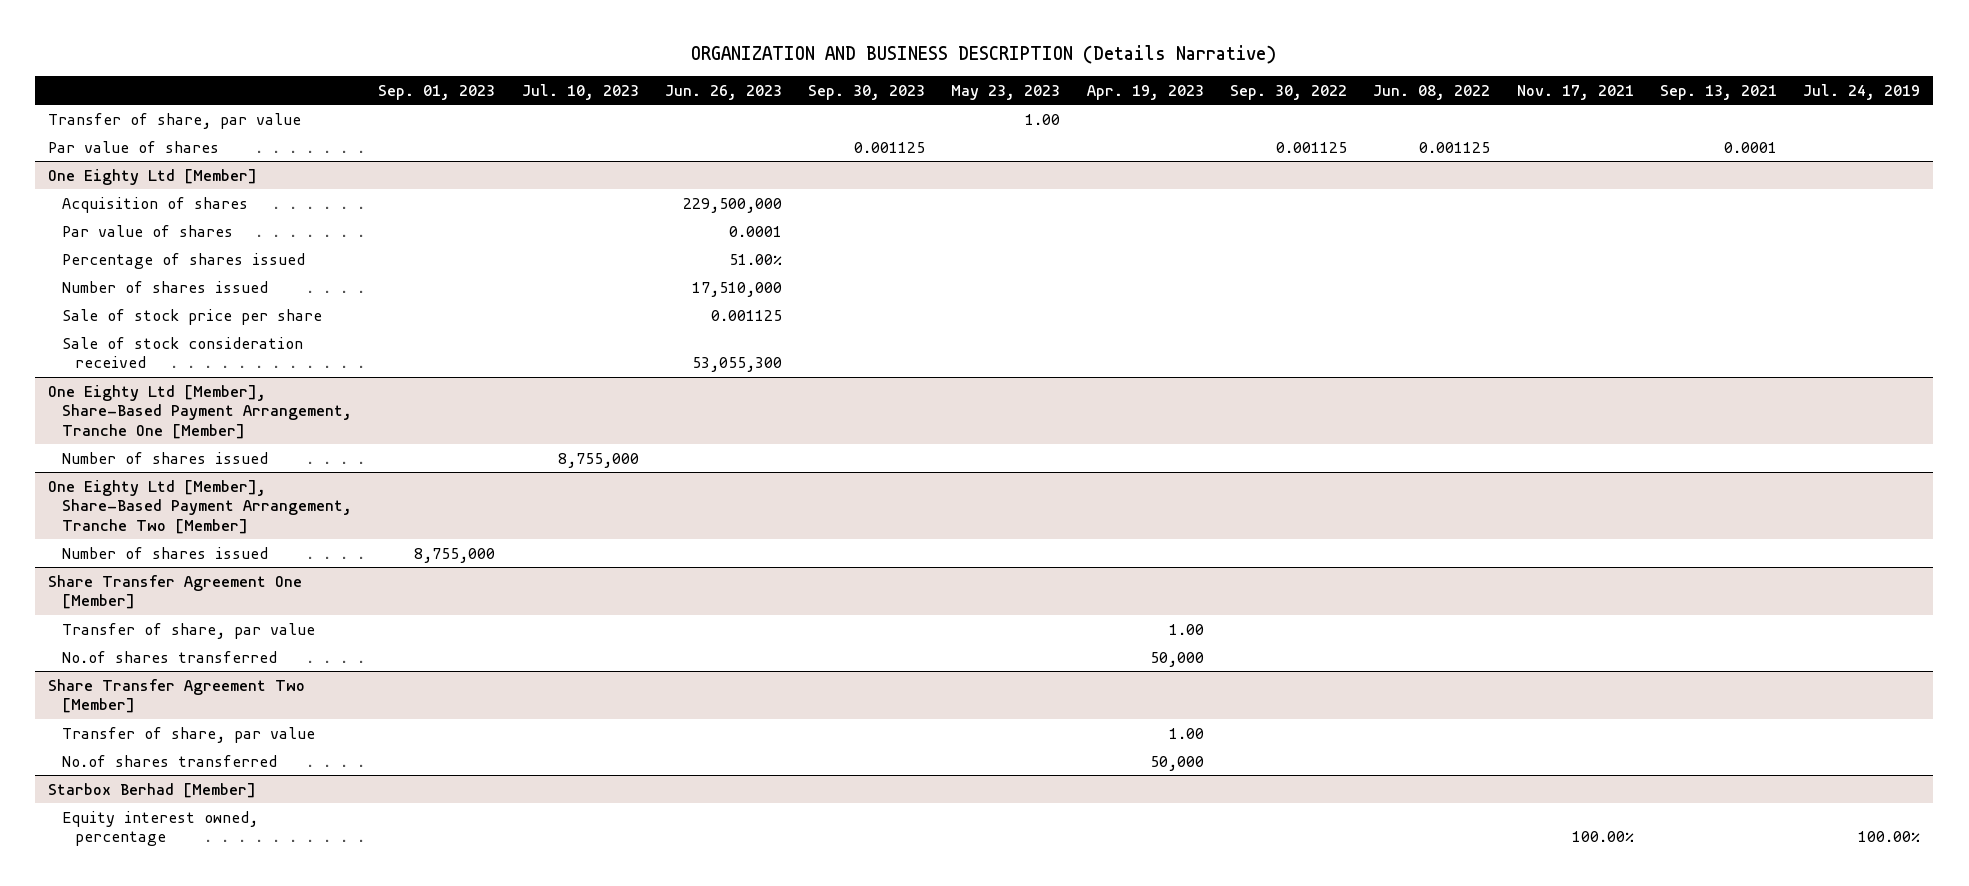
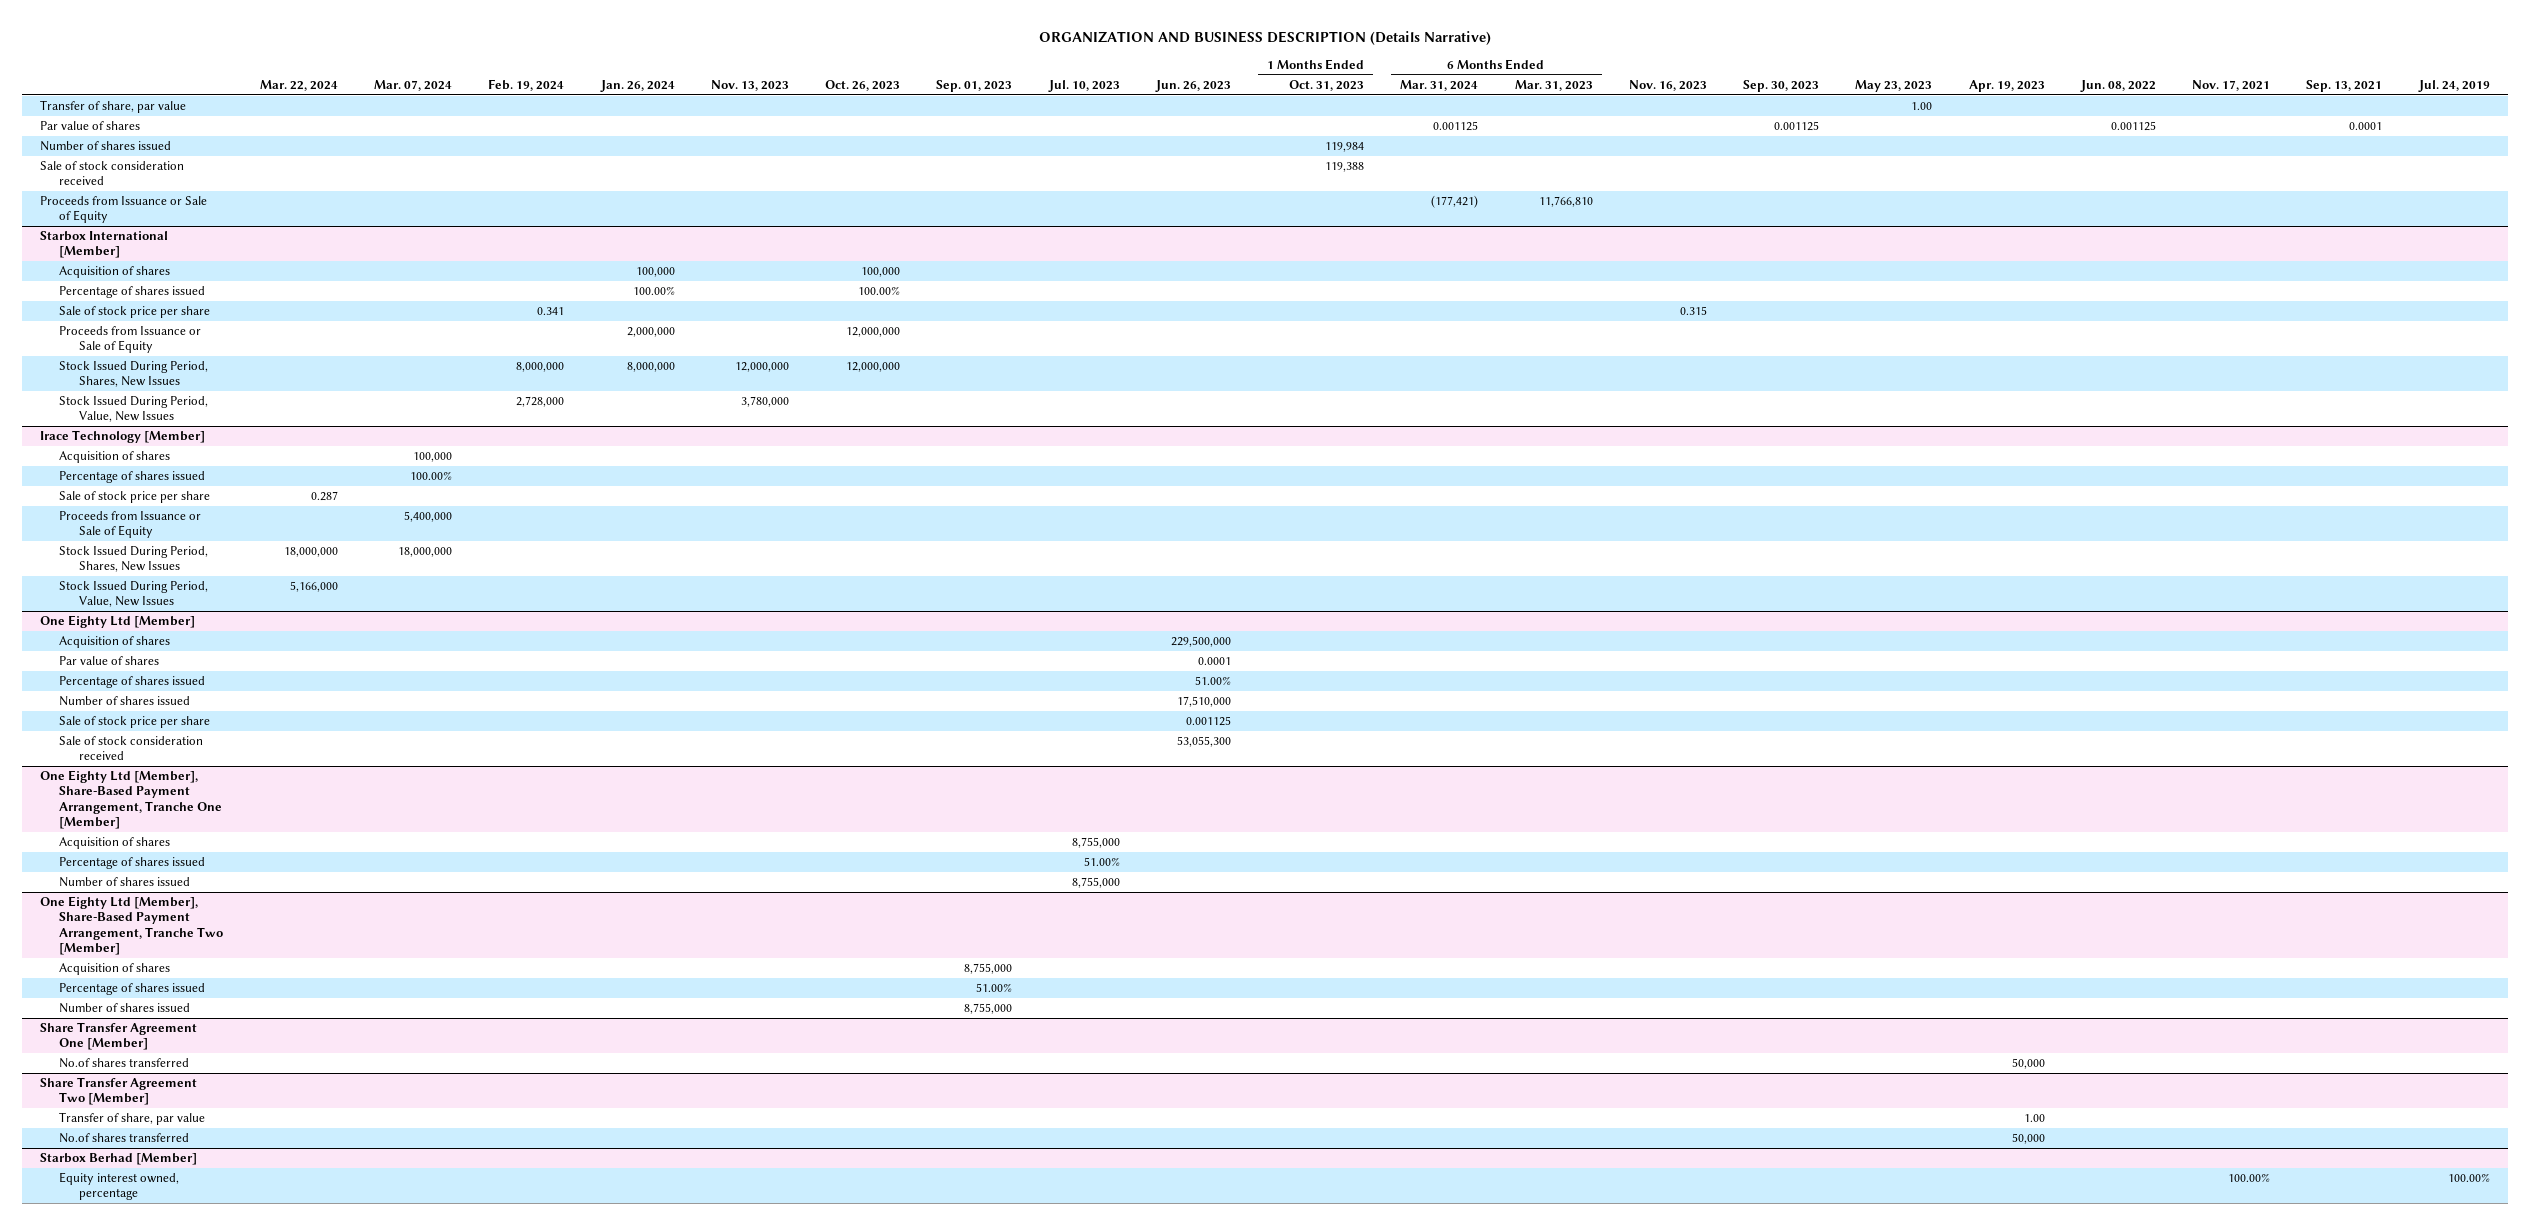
- | Sep. 01, 2023 | Jul. 10, 2023 | Jun. 26, 2023 | Sep. 30, 2023 | May 23, 2023 | Apr. 19, 2023 | Sep. 30, 2022 | Jun. 08, 2022 | Nov. 17, 2021 | Sep. 13, 2021 | Jul. 24, 2019
+ | Mar. 22, 2024 | Mar. 07, 2024 | Feb. 19, 2024 | Jan. 26, 2024 | Nov. 13, 2023 | Oct. 26, 2023 | Sep. 01, 2023 | Jul. 10, 2023 | Jun. 26, 2023 | 1 Months Ended Oct. 31, 2023 | 6 Months Ended Mar. 31, 2024 | 6 Months Ended Mar. 31, 2023 | Nov. 16, 2023 | Sep. 30, 2023 | May 23, 2023 | Apr. 19, 2023 | Jun. 08, 2022 | Nov. 17, 2021 | Sep. 13, 2021 | Jul. 24, 2019
+ Number of shares issued | | | | | | | | | | 119,984 | | | | | | | | | |
+ Sale of stock consideration received | | | | | | | | | | 119,388 | | | | | | | | | |
+ Proceeds from Issuance or Sale of Equity | | | | | | | | | | | (177,421) | 11,766,810 | | | | | | | |
+ Starbox International [Member]
+ Acquisition of shares | | | | 100,000 | | 100,000 | | | | | | | | | | | | | |
+ Percentage of shares issued | | | | 100.00% | | 100.00% | | | | | | | | | | | | | |
+ Sale of stock price per share | | | 0.341 | | | | | | | | | | 0.315 | | | | | | |
+ Proceeds from Issuance or Sale of Equity | | | | 2,000,000 | | 12,000,000 | | | | | | | | | | | | | |
+ Stock Issued During Period, Shares, New Issues | | | 8,000,000 | 8,000,000 | 12,000,000 | 12,000,000 | | | | | | | | | | | | | |
+ Stock Issued During Period, Value, New Issues | | | 2,728,000 | | 3,780,000 | | | | | | | | | | | | | | |
+ Irace Technology [Member]
+ Acquisition of shares | | 100,000 | | | | | | | | | | | | | | | | | |
+ Percentage of shares issued | | 100.00% | | | | | | | | | | | | | | | | | |
+ Sale of stock price per share | 0.287 | | | | | | | | | | | | | | | | | | |
+ Proceeds from Issuance or Sale of Equity | | 5,400,000 | | | | | | | | | | | | | | | | | |
+ Stock Issued During Period, Shares, New Issues | 18,000,000 | 18,000,000 | | | | | | | | | | | | | | | | | |
+ Stock Issued During Period, Value, New Issues | 5,166,000 | | | | | | | | | | | | | | | | | | |
@ One Eighty Ltd [Member], Share-Based Payment Arrangement, Tranche One [Member]
+ Acquisition of shares | | | | | | | | 8,755,000 | | | | | | | | | | | |
+ Percentage of shares issued | | | | | | | | 51.00% | | | | | | | | | | | |
@ One Eighty Ltd [Member], Share-Based Payment Arrangement, Tranche Two [Member]
+ Acquisition of shares | | | | | | | 8,755,000 | | | | | | | | | | | | |
+ Percentage of shares issued | | | | | | | 51.00% | | | | | | | | | | | | |
@ Share Transfer Agreement One [Member]
- Transfer of share, par value | | | | | | 1.00 | | | | |

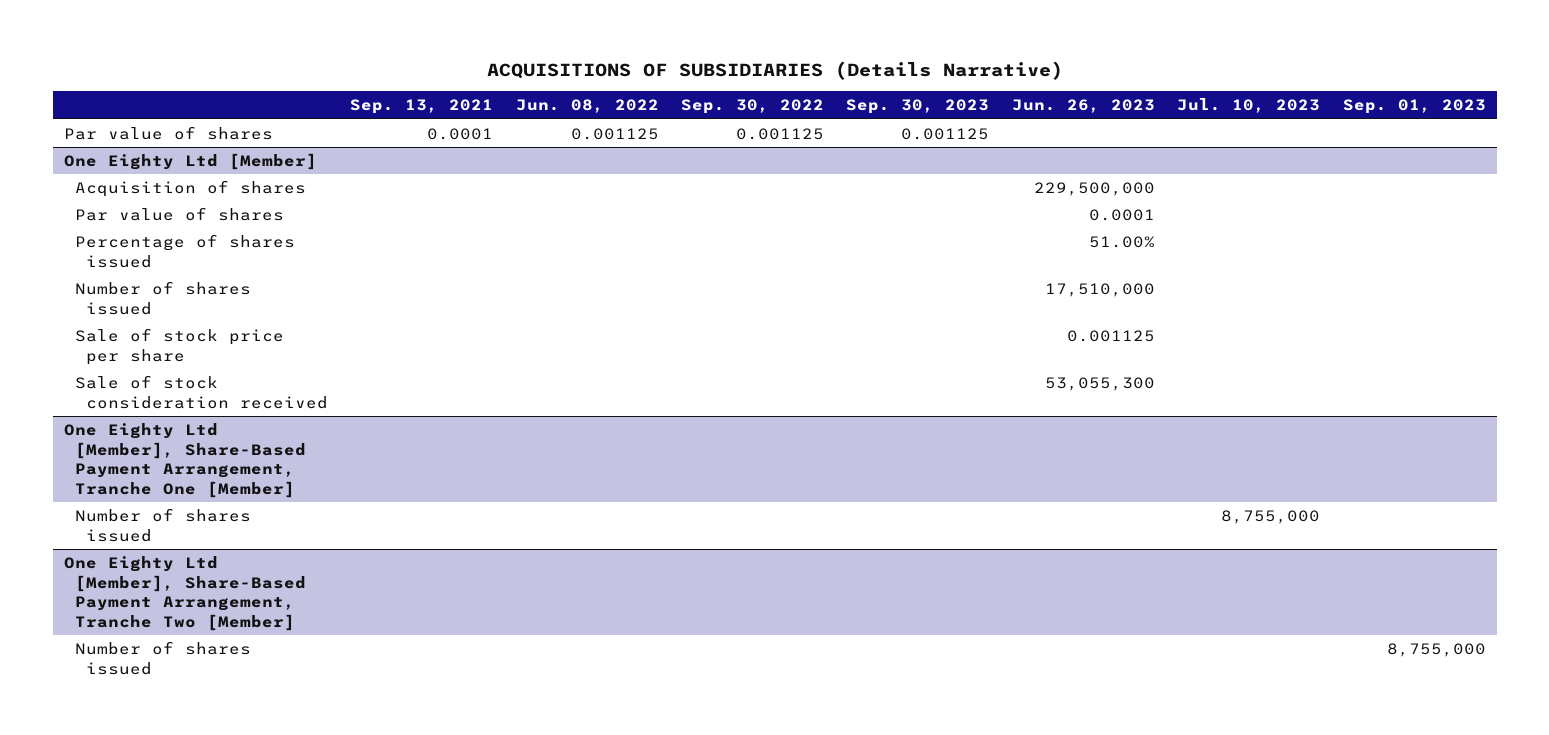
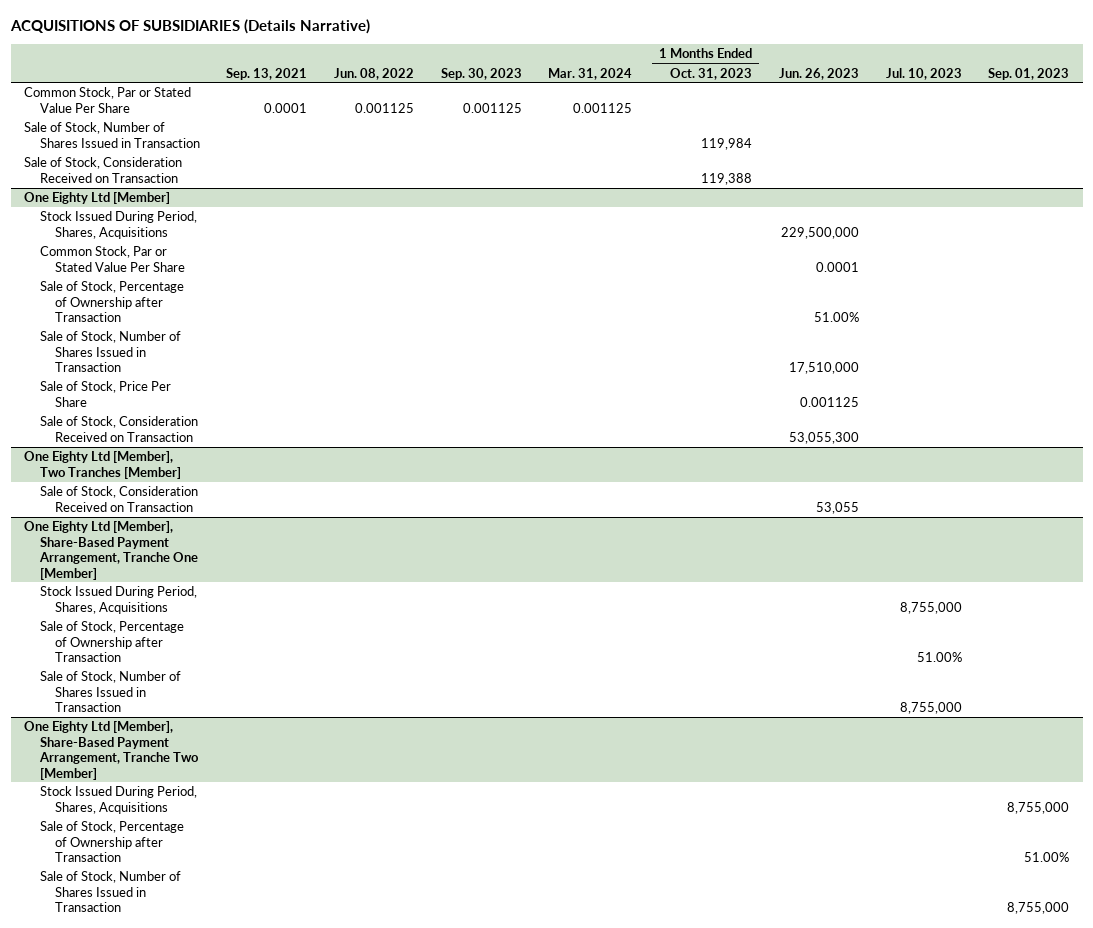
- | Sep. 13, 2021 | Jun. 08, 2022 | Sep. 30, 2022 | Sep. 30, 2023 | Jun. 26, 2023 | Jul. 10, 2023 | Sep. 01, 2023
+ | Sep. 13, 2021 | Jun. 08, 2022 | Sep. 30, 2023 | Mar. 31, 2024 | 1 Months Ended Oct. 31, 2023 | Jun. 26, 2023 | Jul. 10, 2023 | Sep. 01, 2023
- Par value of shares | 0.0001 | 0.001125 | 0.001125 | 0.001125 | | |
+ Common Stock, Par or Stated Value Per Share | 0.0001 | 0.001125 | 0.001125 | 0.001125 | | | |
+ Sale of Stock, Number of Shares Issued in Transaction | | | | | 119,984 | | |
+ Sale of Stock, Consideration Received on Transaction | | | | | 119,388 | | |
@ One Eighty Ltd [Member]
- Acquisition of shares | | | | | 229,500,000 | |
- Par value of shares | | | | | 0.0001 | |
- Percentage of shares issued | | | | | 51.00% | |
- Number of shares issued | | | | | 17,510,000 | |
- Sale of stock price per share | | | | | 0.001125 | |
- Sale of stock consideration received | | | | | 53,055,300 | |
+ Stock Issued During Period, Shares, Acquisitions | | | | | | 229,500,000 | |
+ Common Stock, Par or Stated Value Per Share | | | | | | 0.0001 | |
+ Sale of Stock, Percentage of Ownership after Transaction | | | | | | 51.00% | |
+ Sale of Stock, Number of Shares Issued in Transaction | | | | | | 17,510,000 | |
+ Sale of Stock, Price Per Share | | | | | | 0.001125 | |
+ Sale of Stock, Consideration Received on Transaction | | | | | | 53,055,300 | |
+ One Eighty Ltd [Member], Two Tranches [Member]
+ Sale of Stock, Consideration Received on Transaction | | | | | | 53,055 | |
@ One Eighty Ltd [Member], Share-Based Payment Arrangement, Tranche One [Member]
- Number of shares issued | | | | | | 8,755,000 |
+ Stock Issued During Period, Shares, Acquisitions | | | | | | | 8,755,000 |
+ Sale of Stock, Percentage of Ownership after Transaction | | | | | | | 51.00% |
+ Sale of Stock, Number of Shares Issued in Transaction | | | | | | | 8,755,000 |
@ One Eighty Ltd [Member], Share-Based Payment Arrangement, Tranche Two [Member]
- Number of shares issued | | | | | | | 8,755,000
+ Stock Issued During Period, Shares, Acquisitions | | | | | | | | 8,755,000
+ Sale of Stock, Percentage of Ownership after Transaction | | | | | | | | 51.00%
+ Sale of Stock, Number of Shares Issued in Transaction | | | | | | | | 8,755,000

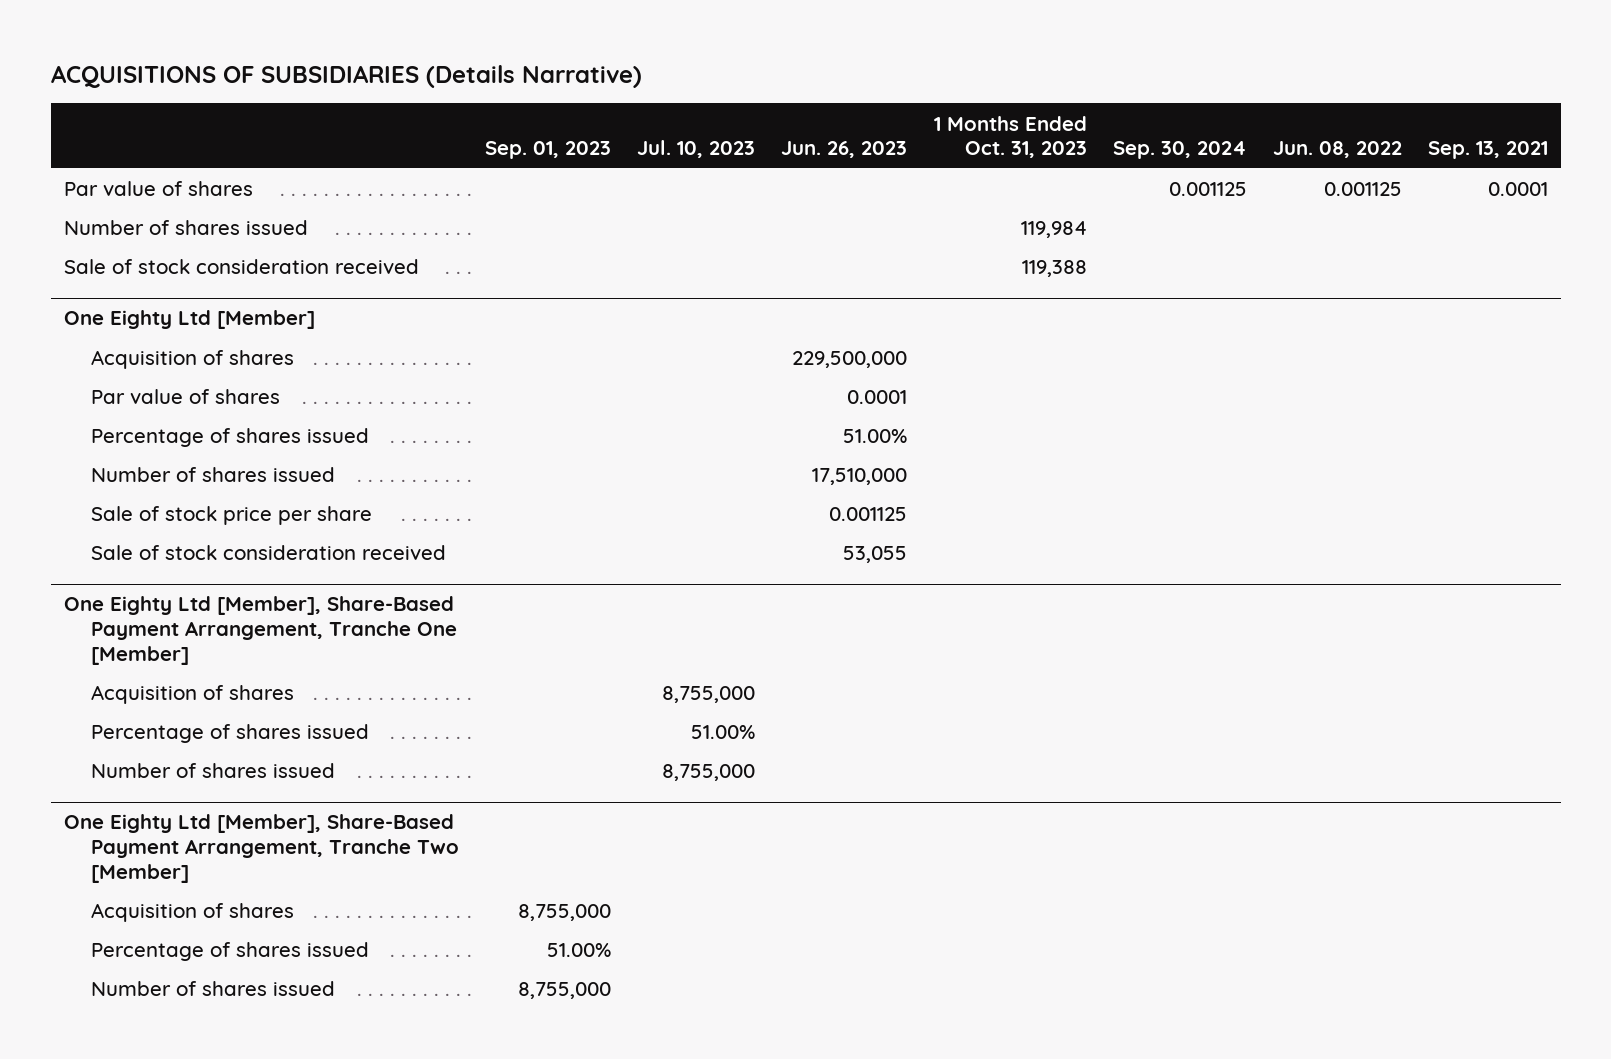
- | Sep. 13, 2021 | Jun. 08, 2022 | Sep. 30, 2023 | Mar. 31, 2024 | 1 Months Ended Oct. 31, 2023 | Jun. 26, 2023 | Jul. 10, 2023 | Sep. 01, 2023
+ | Sep. 01, 2023 | Jul. 10, 2023 | Jun. 26, 2023 | 1 Months Ended Oct. 31, 2023 | Sep. 30, 2024 | Jun. 08, 2022 | Sep. 13, 2021
- Common Stock, Par or Stated Value Per Share | 0.0001 | 0.001125 | 0.001125 | 0.001125 | | | |
- Sale of Stock, Number of Shares Issued in Transaction | | | | | 119,984 | | |
- Sale of Stock, Consideration Received on Transaction | | | | | 119,388 | | |
+ Par value of shares | | | | | 0.001125 | 0.001125 | 0.0001
+ Number of shares issued | | | | 119,984 | | |
+ Sale of stock consideration received | | | | 119,388 | | |
@ One Eighty Ltd [Member]
- Stock Issued During Period, Shares, Acquisitions | | | | | | 229,500,000 | |
- Common Stock, Par or Stated Value Per Share | | | | | | 0.0001 | |
- Sale of Stock, Percentage of Ownership after Transaction | | | | | | 51.00% | |
- Sale of Stock, Number of Shares Issued in Transaction | | | | | | 17,510,000 | |
- Sale of Stock, Price Per Share | | | | | | 0.001125 | |
- Sale of Stock, Consideration Received on Transaction | | | | | | 53,055,300 | |
- One Eighty Ltd [Member], Two Tranches [Member]
- Sale of Stock, Consideration Received on Transaction | | | | | | 53,055 | |
@ One Eighty Ltd [Member]
+ Acquisition of shares | | | 229,500,000 | | | |
+ Par value of shares | | | 0.0001 | | | |
+ Percentage of shares issued | | | 51.00% | | | |
+ Number of shares issued | | | 17,510,000 | | | |
+ Sale of stock price per share | | | 0.001125 | | | |
+ Sale of stock consideration received | | | 53,055 | | | |
@ One Eighty Ltd [Member], Share-Based Payment Arrangement, Tranche One [Member]
- Stock Issued During Period, Shares, Acquisitions | | | | | | | 8,755,000 |
- Sale of Stock, Percentage of Ownership after Transaction | | | | | | | 51.00% |
- Sale of Stock, Number of Shares Issued in Transaction | | | | | | | 8,755,000 |
+ Acquisition of shares | | 8,755,000 | | | | |
+ Percentage of shares issued | | 51.00% | | | | |
+ Number of shares issued | | 8,755,000 | | | | |
@ One Eighty Ltd [Member], Share-Based Payment Arrangement, Tranche Two [Member]
- Stock Issued During Period, Shares, Acquisitions | | | | | | | | 8,755,000
- Sale of Stock, Percentage of Ownership after Transaction | | | | | | | | 51.00%
- Sale of Stock, Number of Shares Issued in Transaction | | | | | | | | 8,755,000
+ Acquisition of shares | 8,755,000 | | | | | |
+ Percentage of shares issued | 51.00% | | | | | |
+ Number of shares issued | 8,755,000 | | | | | |

